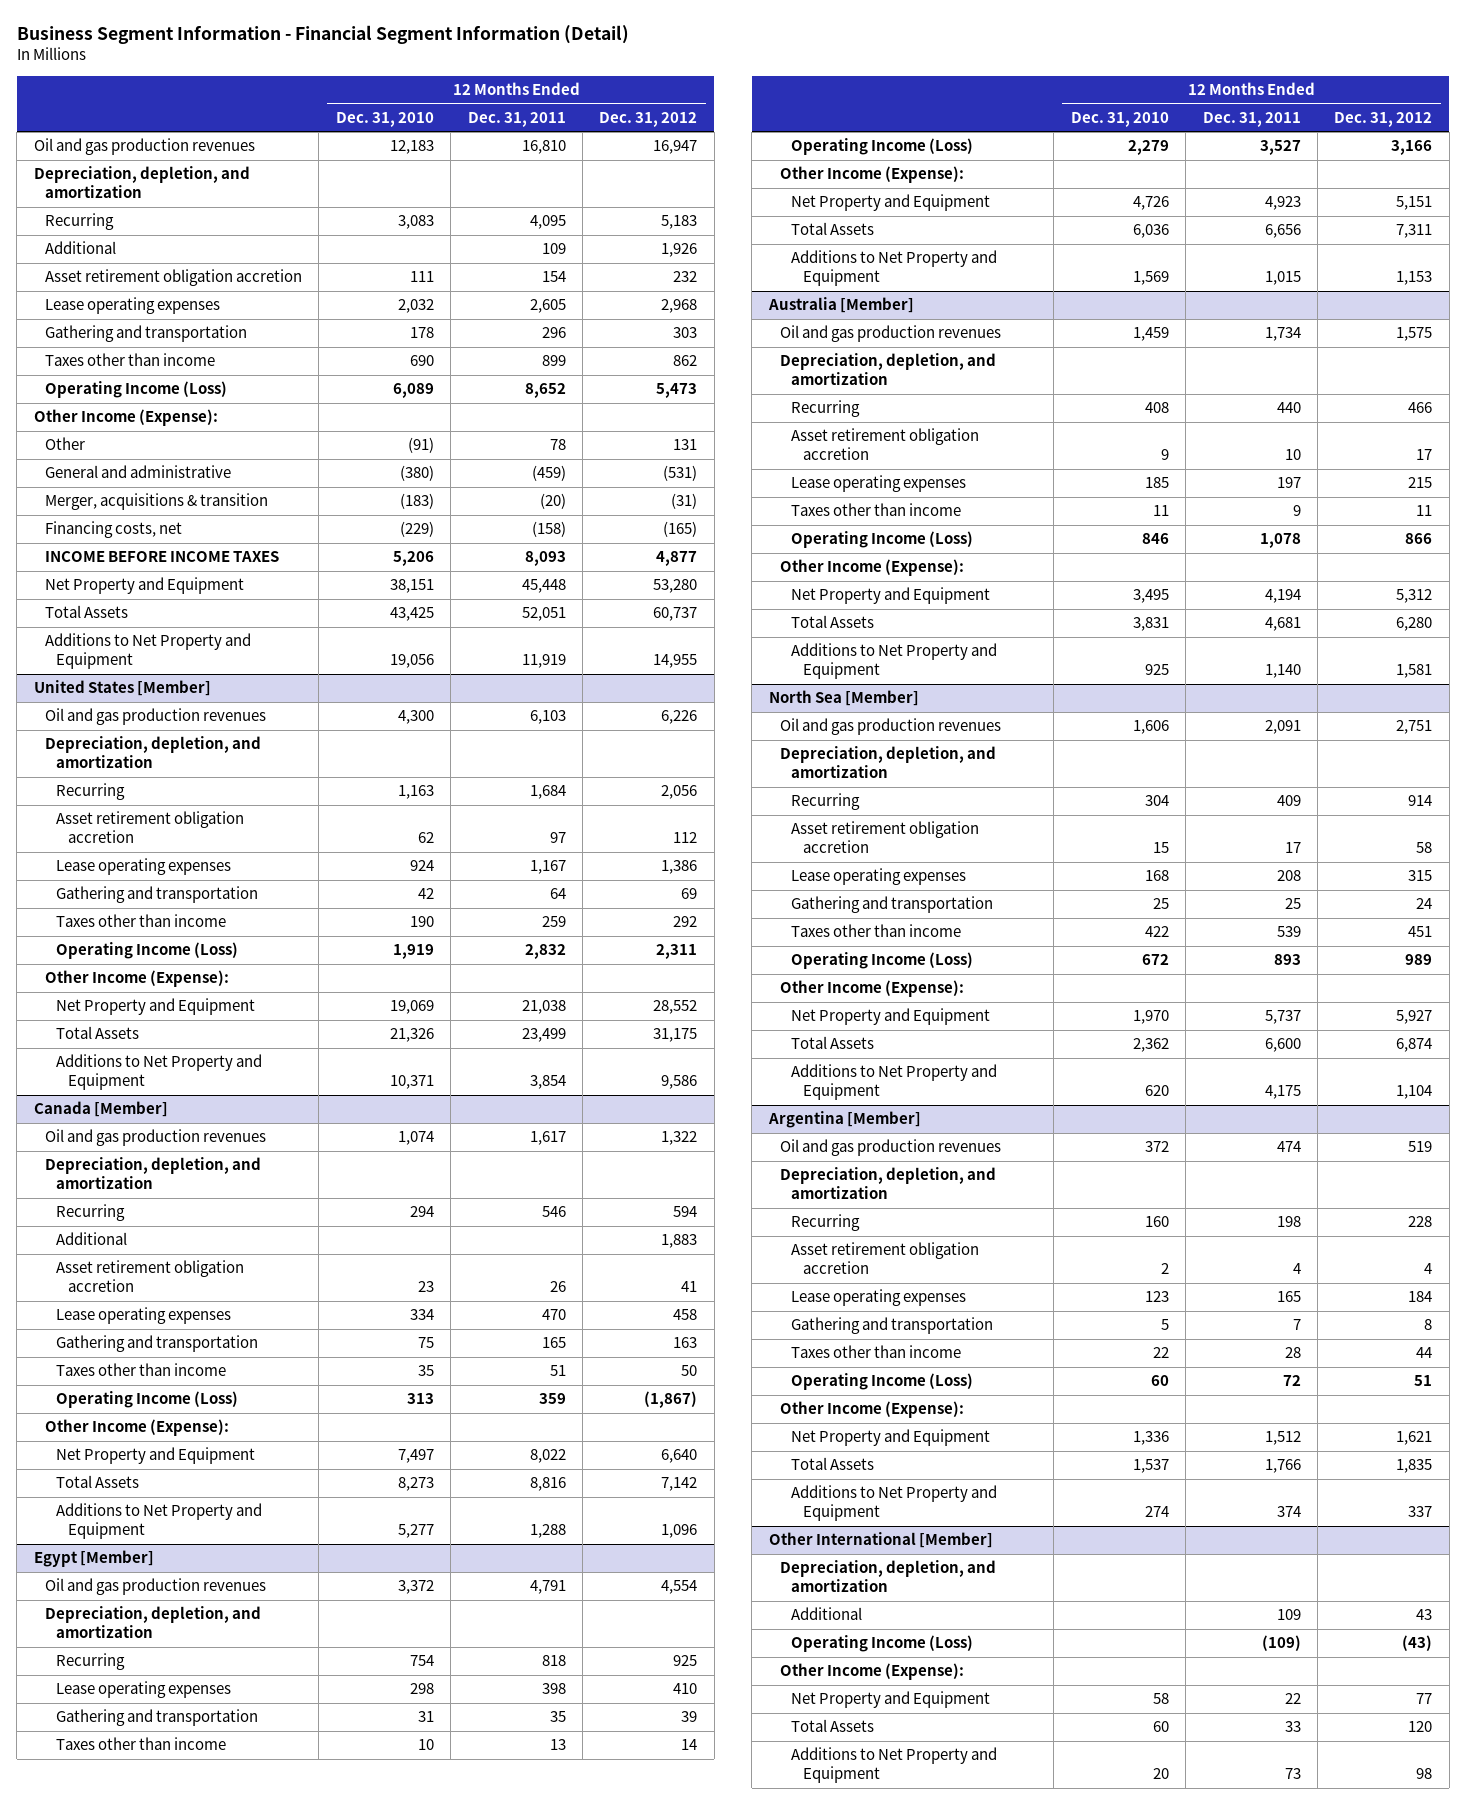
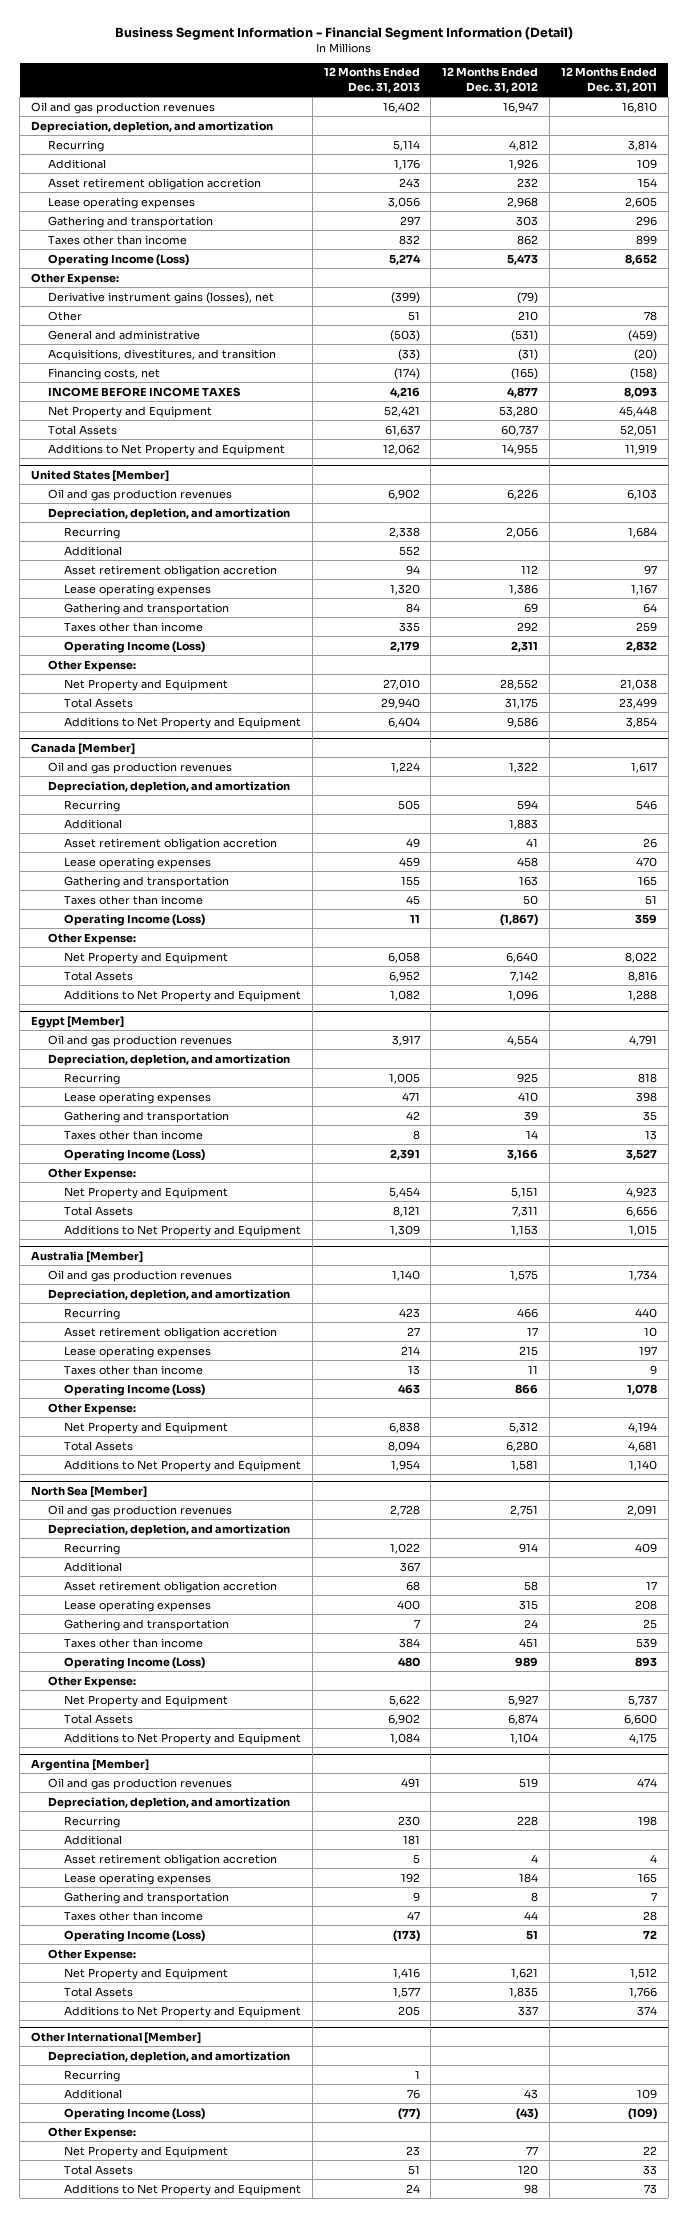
- | 12 Months Ended Dec. 31, 2010 | 12 Months Ended Dec. 31, 2011 | 12 Months Ended Dec. 31, 2012
+ | 12 Months Ended Dec. 31, 2013 | 12 Months Ended Dec. 31, 2012 | 12 Months Ended Dec. 31, 2011
- Recurring | 3,083 | 4,095 | 5,183
+ Recurring | 5,114 | 4,812 | 3,814
- Other Income (Expense):
- Other | (91) | 78 | 131
+ Other Expense:
+ Derivative instrument gains (losses), net | (399) | (79) |
+ Other | 51 | 210 | 78
- Merger, acquisitions & transition | (183) | (20) | (31)
+ Acquisitions, divestitures, and transition | (33) | (31) | (20)
@ United States [Member]
+ Additional | 552 | |
- Other Income (Expense):
+ Other Expense:
@ Canada [Member]
- Other Income (Expense):
+ Other Expense:
@ Egypt [Member]
- Other Income (Expense):
+ Other Expense:
@ Australia [Member]
- Other Income (Expense):
+ Other Expense:
@ North Sea [Member]
+ Additional | 367 | |
- Other Income (Expense):
+ Other Expense:
@ Argentina [Member]
+ Additional | 181 | |
- Other Income (Expense):
+ Other Expense:
@ Other International [Member]
+ Recurring | 1 | |
- Other Income (Expense):
+ Other Expense:

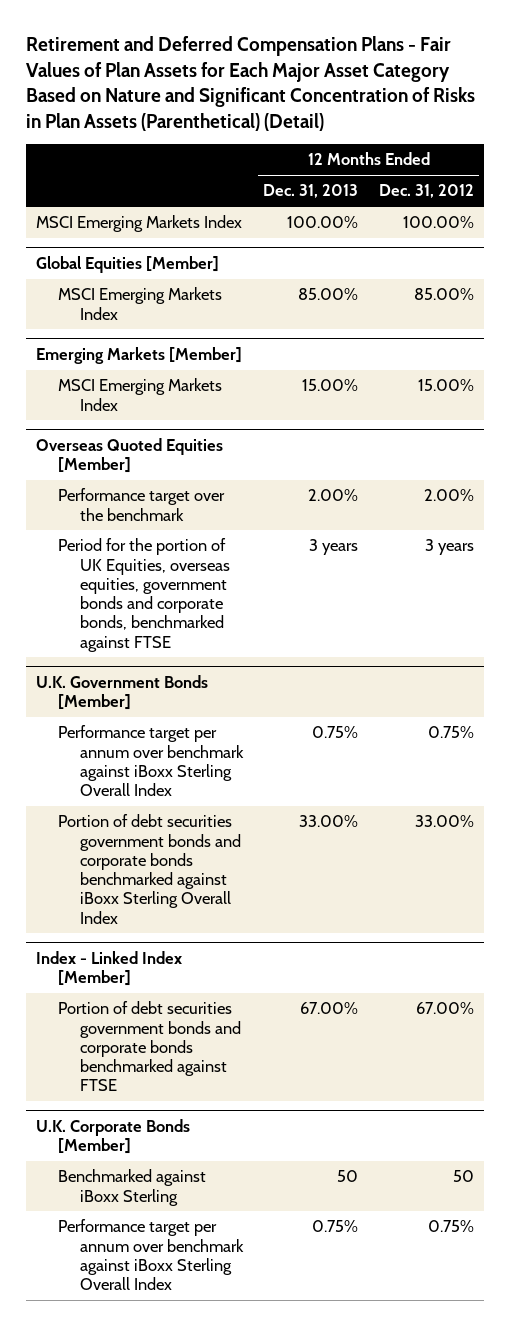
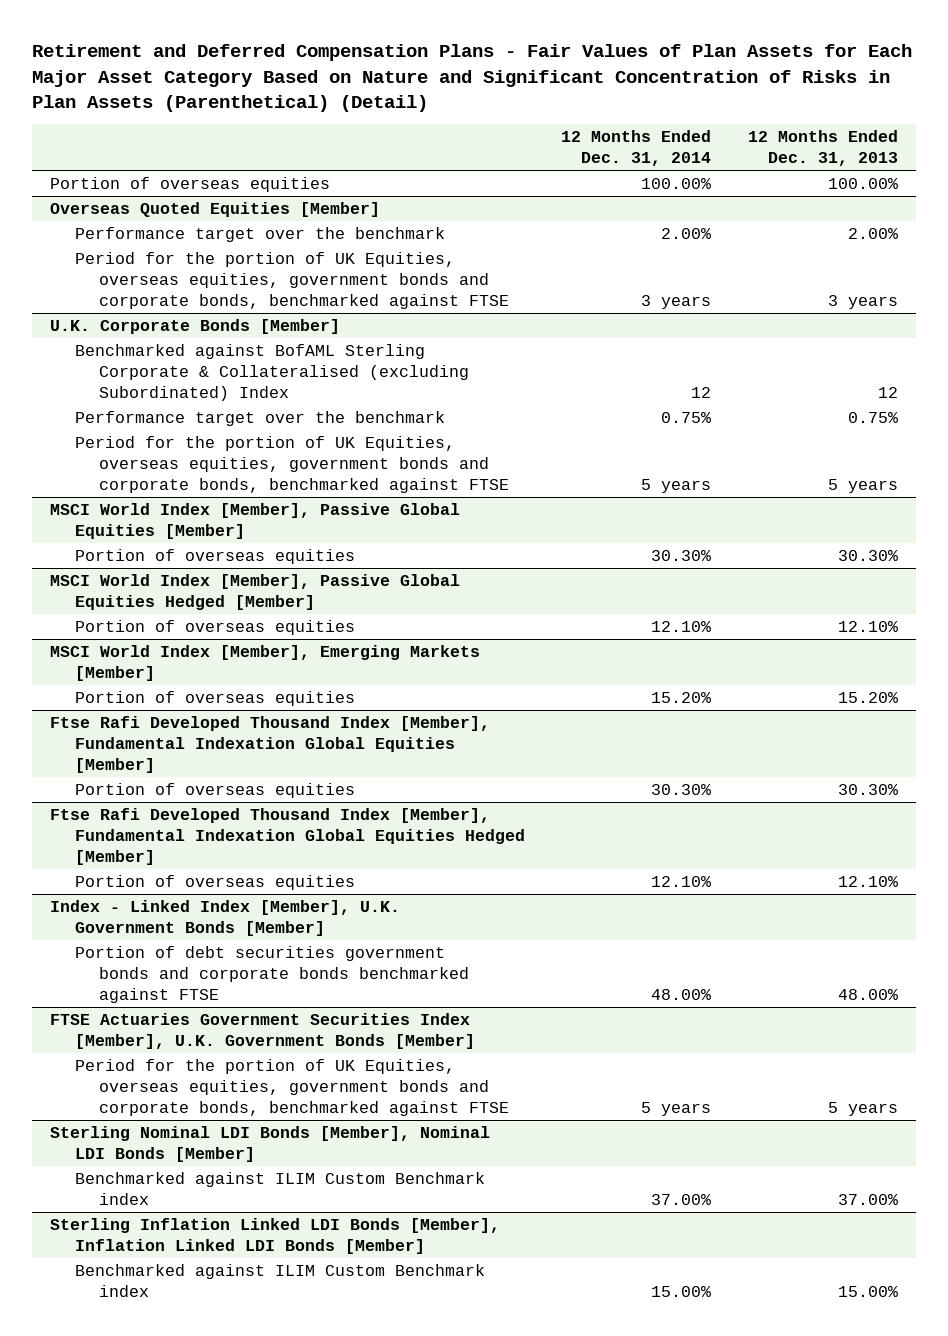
- | 12 Months Ended Dec. 31, 2013 | 12 Months Ended Dec. 31, 2012
+ | 12 Months Ended Dec. 31, 2014 | 12 Months Ended Dec. 31, 2013
- MSCI Emerging Markets Index | 100.00% | 100.00%
- Global Equities [Member]
- MSCI Emerging Markets Index | 85.00% | 85.00%
- Emerging Markets [Member]
- MSCI Emerging Markets Index | 15.00% | 15.00%
+ Portion of overseas equities | 100.00% | 100.00%
- U.K. Government Bonds [Member]
- Performance target per annum over benchmark against iBoxx Sterling Overall Index | 0.75% | 0.75%
- Portion of debt securities government bonds and corporate bonds benchmarked against iBoxx Sterling Overall Index | 33.00% | 33.00%
- Index - Linked Index [Member]
- Portion of debt securities government bonds and corporate bonds benchmarked against FTSE | 67.00% | 67.00%
@ U.K. Corporate Bonds [Member]
- Benchmarked against iBoxx Sterling | 50 | 50
- Performance target per annum over benchmark against iBoxx Sterling Overall Index | 0.75% | 0.75%
+ Benchmarked against BofAML Sterling Corporate & Collateralised (excluding Subordinated) Index | 12 | 12
+ Performance target over the benchmark | 0.75% | 0.75%
+ Period for the portion of UK Equities, overseas equities, government bonds and corporate bonds, benchmarked against FTSE | 5 years | 5 years
+ MSCI World Index [Member], Passive Global Equities [Member]
+ Portion of overseas equities | 30.30% | 30.30%
+ MSCI World Index [Member], Passive Global Equities Hedged [Member]
+ Portion of overseas equities | 12.10% | 12.10%
+ MSCI World Index [Member], Emerging Markets [Member]
+ Portion of overseas equities | 15.20% | 15.20%
+ Ftse Rafi Developed Thousand Index [Member], Fundamental Indexation Global Equities [Member]
+ Portion of overseas equities | 30.30% | 30.30%
+ Ftse Rafi Developed Thousand Index [Member], Fundamental Indexation Global Equities Hedged [Member]
+ Portion of overseas equities | 12.10% | 12.10%
+ Index - Linked Index [Member], U.K. Government Bonds [Member]
+ Portion of debt securities government bonds and corporate bonds benchmarked against FTSE | 48.00% | 48.00%
+ FTSE Actuaries Government Securities Index [Member], U.K. Government Bonds [Member]
+ Period for the portion of UK Equities, overseas equities, government bonds and corporate bonds, benchmarked against FTSE | 5 years | 5 years
+ Sterling Nominal LDI Bonds [Member], Nominal LDI Bonds [Member]
+ Benchmarked against ILIM Custom Benchmark index | 37.00% | 37.00%
+ Sterling Inflation Linked LDI Bonds [Member], Inflation Linked LDI Bonds [Member]
+ Benchmarked against ILIM Custom Benchmark index | 15.00% | 15.00%

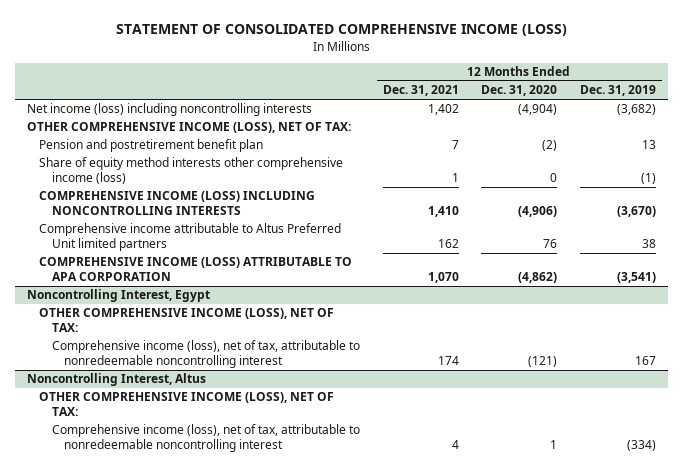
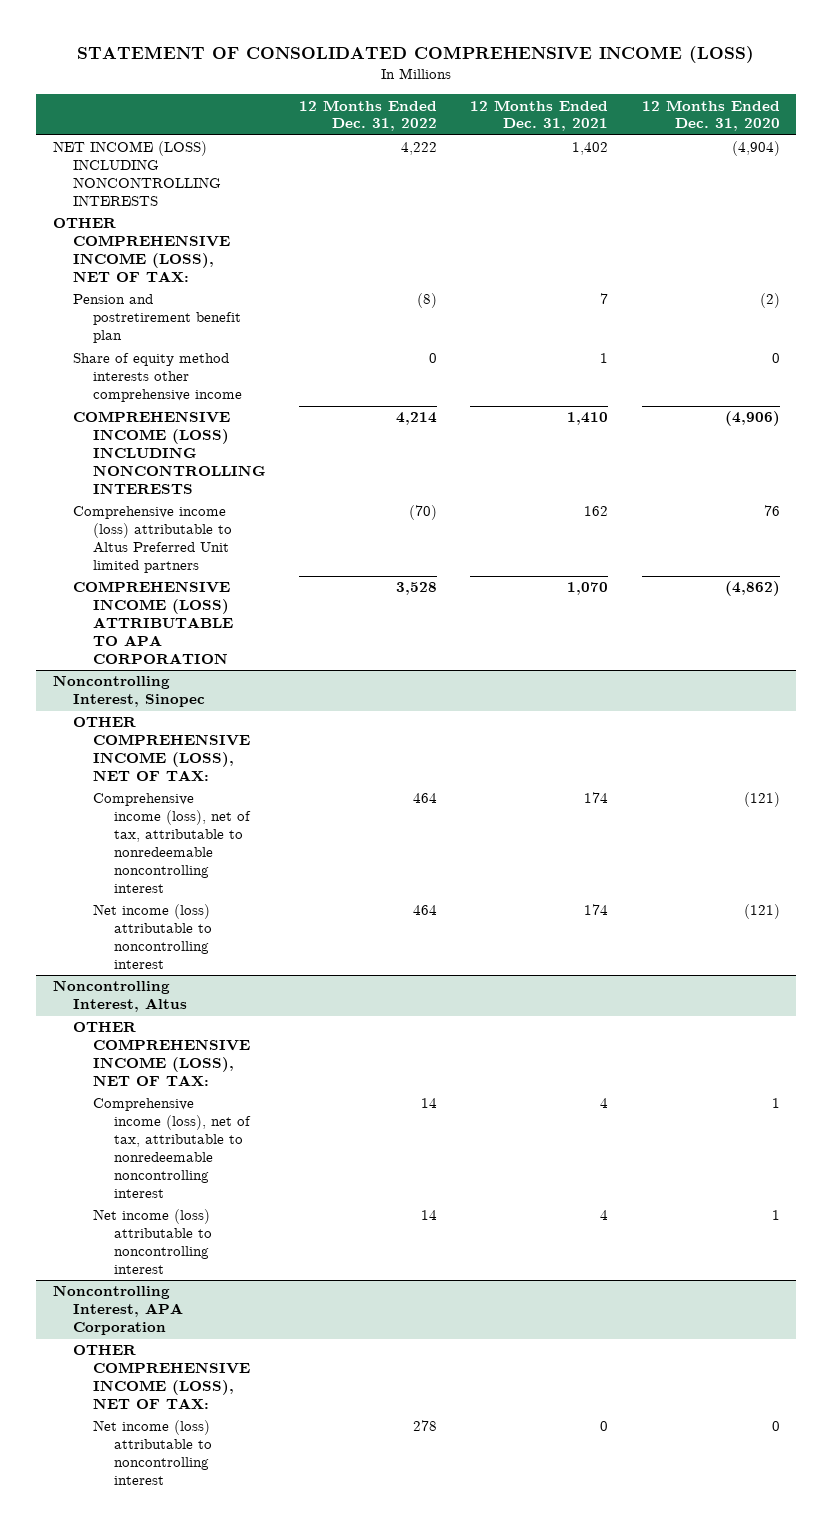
- | 12 Months Ended Dec. 31, 2021 | 12 Months Ended Dec. 31, 2020 | 12 Months Ended Dec. 31, 2019
+ | 12 Months Ended Dec. 31, 2022 | 12 Months Ended Dec. 31, 2021 | 12 Months Ended Dec. 31, 2020
- Net income (loss) including noncontrolling interests | 1,402 | (4,904) | (3,682)
+ NET INCOME (LOSS) INCLUDING NONCONTROLLING INTERESTS | 4,222 | 1,402 | (4,904)
- Share of equity method interests other comprehensive income (loss) | 1 | 0 | (1)
+ Share of equity method interests other comprehensive income | 0 | 1 | 0
- Comprehensive income attributable to Altus Preferred Unit limited partners | 162 | 76 | 38
+ Comprehensive income (loss) attributable to Altus Preferred Unit limited partners | (70) | 162 | 76
- Noncontrolling Interest, Egypt
+ Noncontrolling Interest, Sinopec
+ Net income (loss) attributable to noncontrolling interest | 464 | 174 | (121)
@ Noncontrolling Interest, Altus
+ Net income (loss) attributable to noncontrolling interest | 14 | 4 | 1
+ Noncontrolling Interest, APA Corporation
+ OTHER COMPREHENSIVE INCOME (LOSS), NET OF TAX:
+ Net income (loss) attributable to noncontrolling interest | 278 | 0 | 0

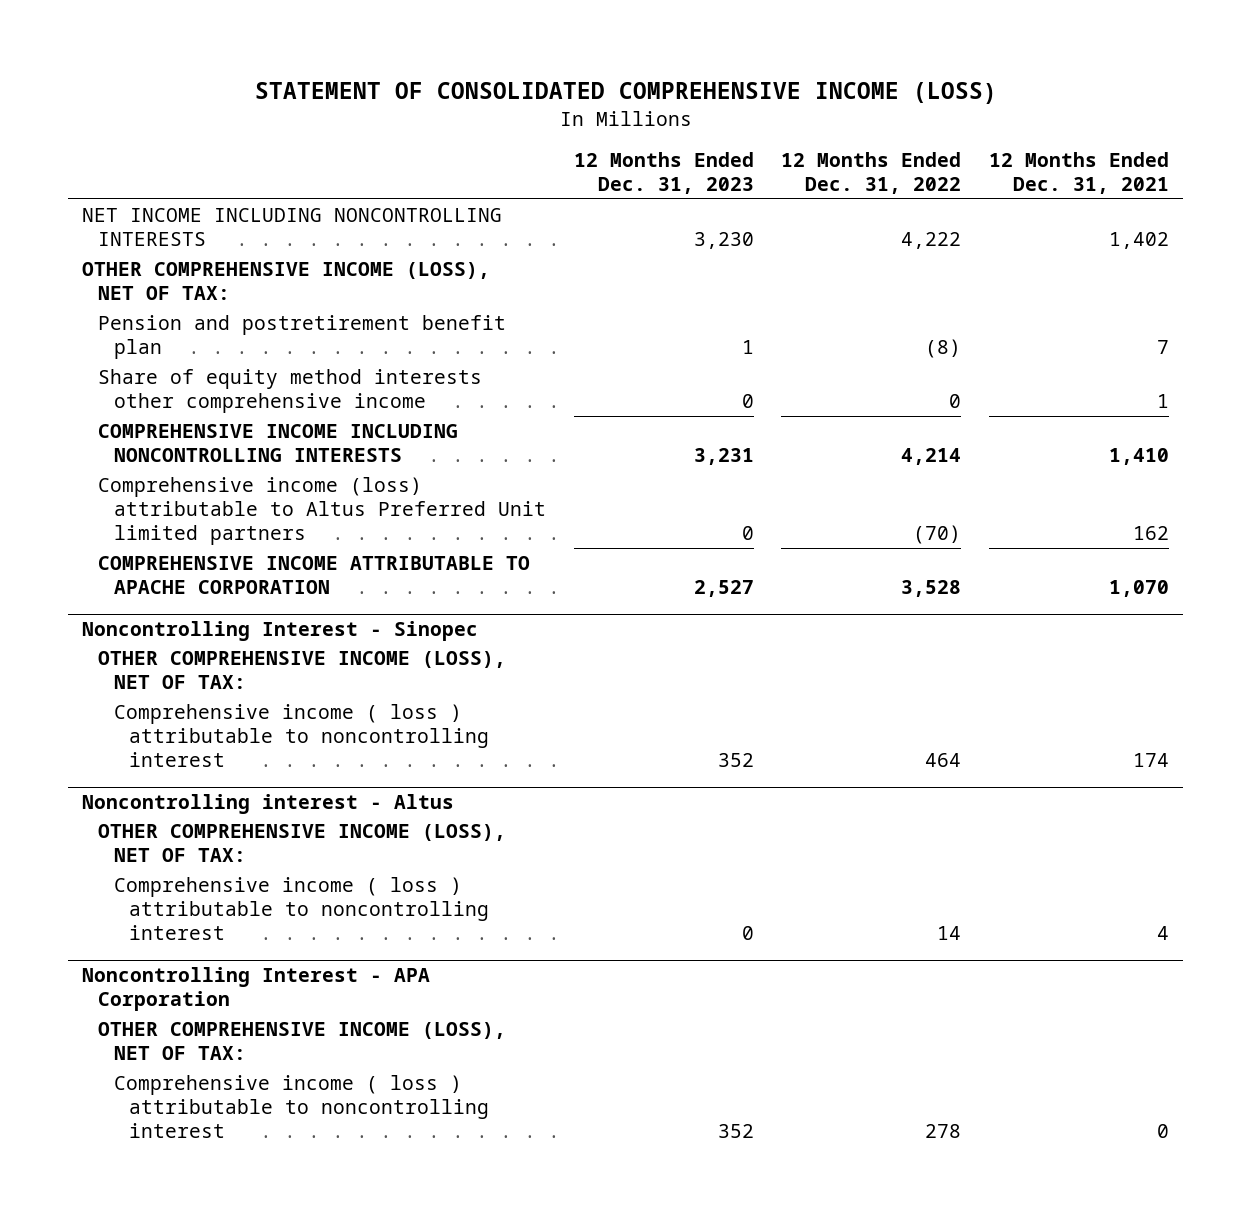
- | 12 Months Ended Dec. 31, 2022 | 12 Months Ended Dec. 31, 2021 | 12 Months Ended Dec. 31, 2020
+ | 12 Months Ended Dec. 31, 2023 | 12 Months Ended Dec. 31, 2022 | 12 Months Ended Dec. 31, 2021
- NET INCOME (LOSS) INCLUDING NONCONTROLLING INTERESTS | 4,222 | 1,402 | (4,904)
+ NET INCOME INCLUDING NONCONTROLLING INTERESTS | 3,230 | 4,222 | 1,402
- COMPREHENSIVE INCOME (LOSS) INCLUDING NONCONTROLLING INTERESTS | 4,214 | 1,410 | (4,906)
+ COMPREHENSIVE INCOME INCLUDING NONCONTROLLING INTERESTS | 3,231 | 4,214 | 1,410
- COMPREHENSIVE INCOME (LOSS) ATTRIBUTABLE TO APA CORPORATION | 3,528 | 1,070 | (4,862)
- Noncontrolling Interest, Sinopec
+ COMPREHENSIVE INCOME ATTRIBUTABLE TO APACHE CORPORATION | 2,527 | 3,528 | 1,070
+ Noncontrolling Interest - Sinopec
- Comprehensive income (loss), net of tax, attributable to nonredeemable noncontrolling interest | 464 | 174 | (121)
- Net income (loss) attributable to noncontrolling interest | 464 | 174 | (121)
- Noncontrolling Interest, Altus
+ Comprehensive income ( loss ) attributable to noncontrolling interest | 352 | 464 | 174
+ Noncontrolling interest - Altus
- Comprehensive income (loss), net of tax, attributable to nonredeemable noncontrolling interest | 14 | 4 | 1
- Net income (loss) attributable to noncontrolling interest | 14 | 4 | 1
- Noncontrolling Interest, APA Corporation
+ Comprehensive income ( loss ) attributable to noncontrolling interest | 0 | 14 | 4
+ Noncontrolling Interest - APA Corporation
- Net income (loss) attributable to noncontrolling interest | 278 | 0 | 0
+ Comprehensive income ( loss ) attributable to noncontrolling interest | 352 | 278 | 0

